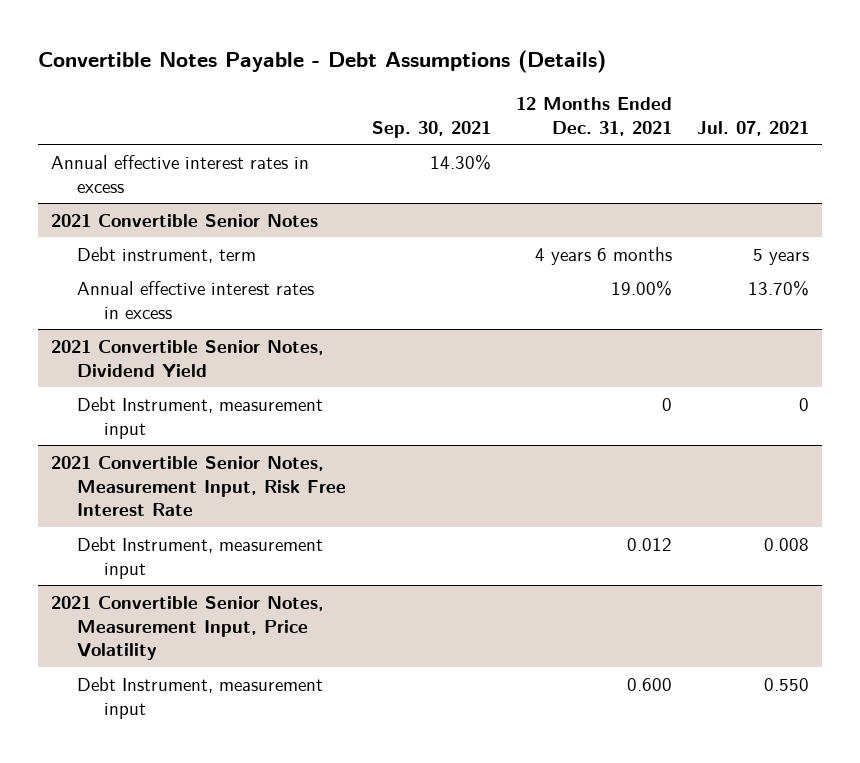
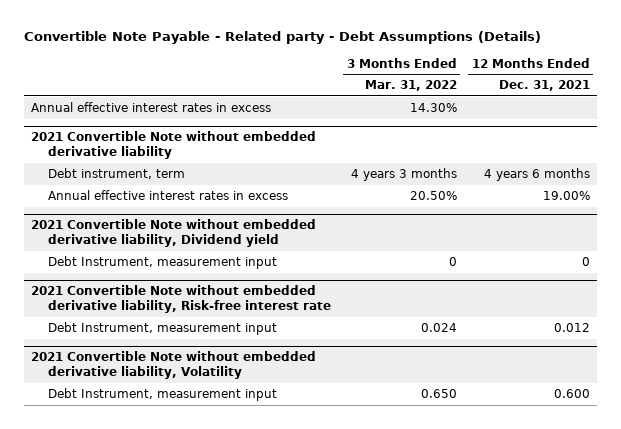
- Convertible Notes Payable - Debt Assumptions (Details)
+ Convertible Note Payable - Related party - Debt Assumptions (Details)
- | Sep. 30, 2021 | 12 Months Ended Dec. 31, 2021 | Jul. 07, 2021
+ | 3 Months Ended Mar. 31, 2022 | 12 Months Ended Dec. 31, 2021
- 2021 Convertible Senior Notes
+ 2021 Convertible Note without embedded derivative liability
- 2021 Convertible Senior Notes, Dividend Yield
+ 2021 Convertible Note without embedded derivative liability, Dividend yield
- 2021 Convertible Senior Notes, Measurement Input, Risk Free Interest Rate
+ 2021 Convertible Note without embedded derivative liability, Risk-free interest rate
- 2021 Convertible Senior Notes, Measurement Input, Price Volatility
+ 2021 Convertible Note without embedded derivative liability, Volatility

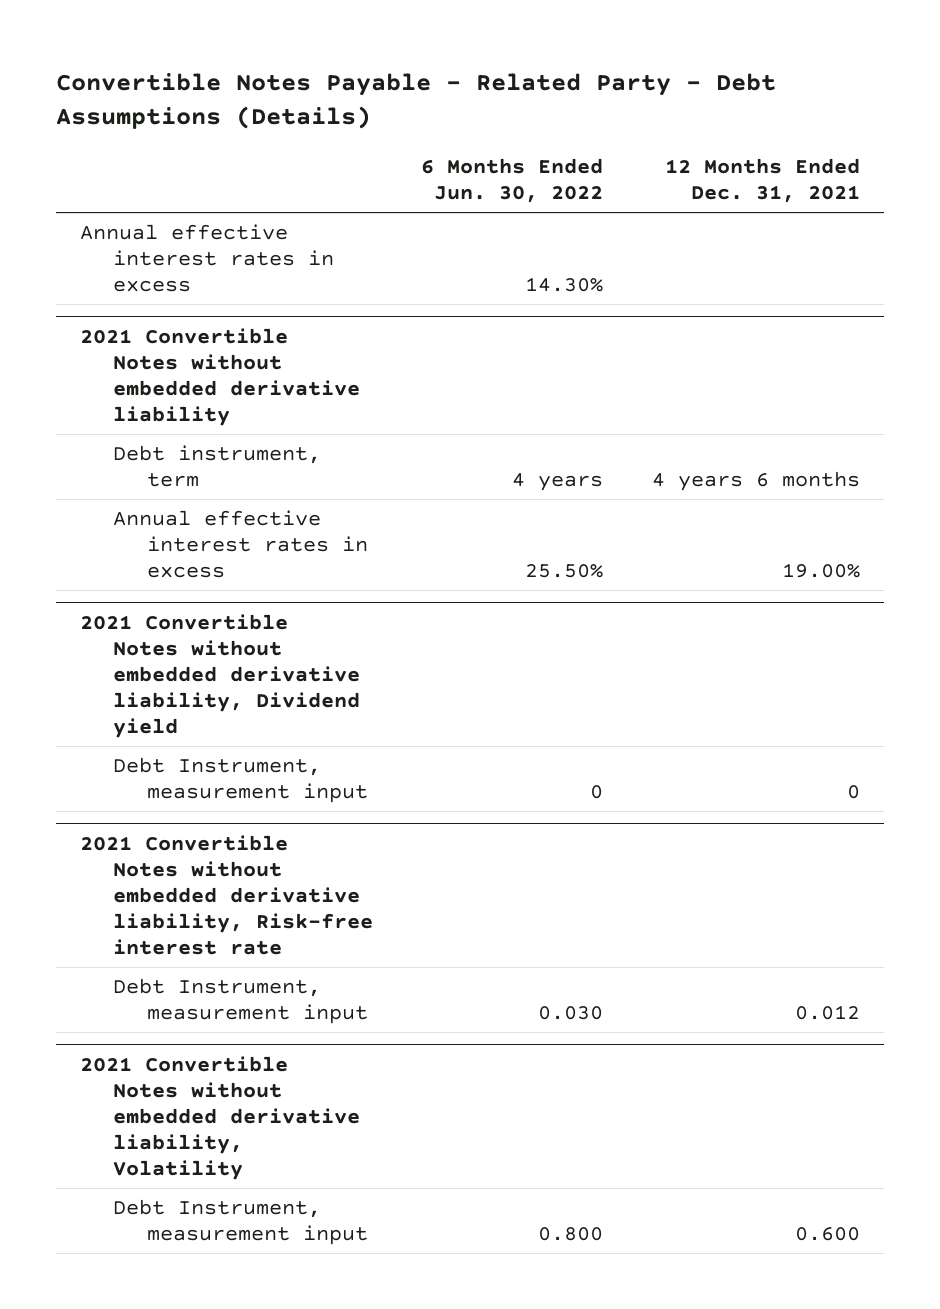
- Convertible Note Payable - Related party - Debt Assumptions (Details)
+ Convertible Notes Payable - Related Party - Debt Assumptions (Details)
- | 3 Months Ended Mar. 31, 2022 | 12 Months Ended Dec. 31, 2021
+ | 6 Months Ended Jun. 30, 2022 | 12 Months Ended Dec. 31, 2021
- 2021 Convertible Note without embedded derivative liability
+ 2021 Convertible Notes without embedded derivative liability
- 2021 Convertible Note without embedded derivative liability, Dividend yield
+ 2021 Convertible Notes without embedded derivative liability, Dividend yield
- 2021 Convertible Note without embedded derivative liability, Risk-free interest rate
+ 2021 Convertible Notes without embedded derivative liability, Risk-free interest rate
- 2021 Convertible Note without embedded derivative liability, Volatility
+ 2021 Convertible Notes without embedded derivative liability, Volatility

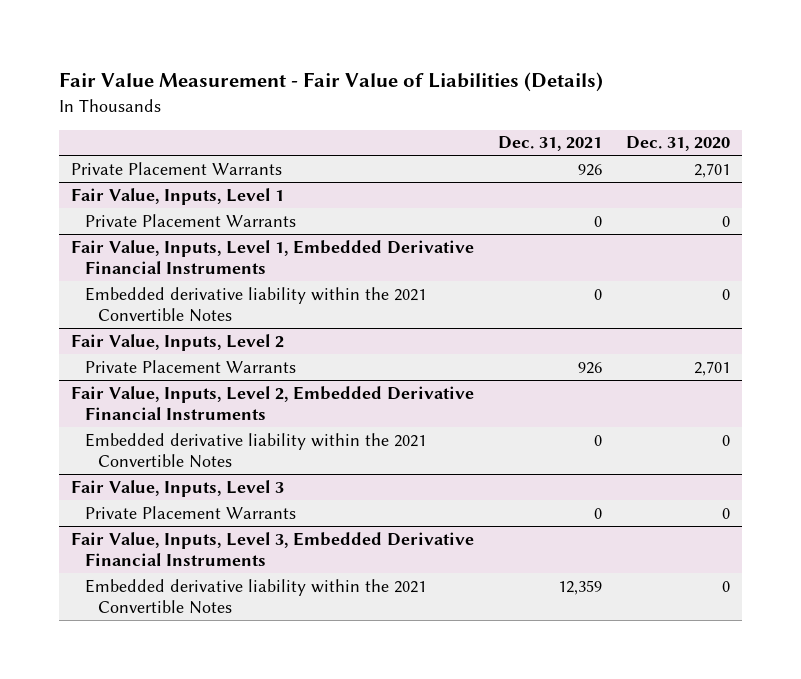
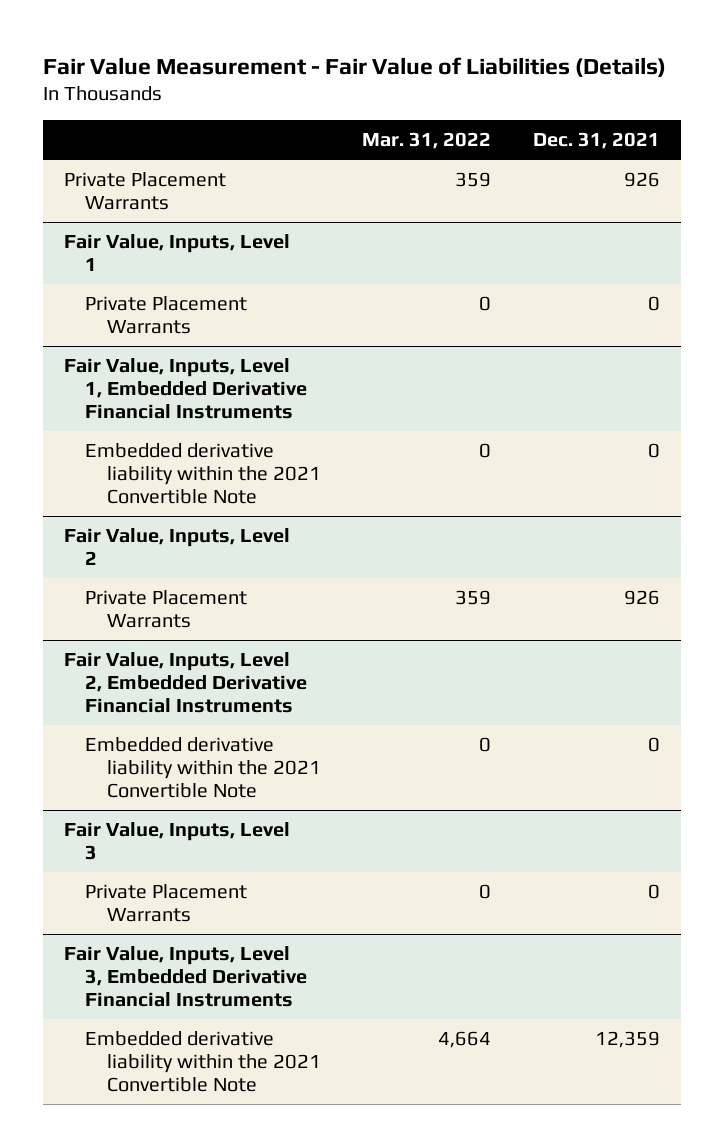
- | Dec. 31, 2021 | Dec. 31, 2020
+ | Mar. 31, 2022 | Dec. 31, 2021
@ Fair Value, Inputs, Level 1, Embedded Derivative Financial Instruments
- Embedded derivative liability within the 2021 Convertible Notes | 0 | 0
+ Embedded derivative liability within the 2021 Convertible Note | 0 | 0
@ Fair Value, Inputs, Level 2, Embedded Derivative Financial Instruments
- Embedded derivative liability within the 2021 Convertible Notes | 0 | 0
+ Embedded derivative liability within the 2021 Convertible Note | 0 | 0
@ Fair Value, Inputs, Level 3, Embedded Derivative Financial Instruments
- Embedded derivative liability within the 2021 Convertible Notes | 12,359 | 0
+ Embedded derivative liability within the 2021 Convertible Note | 4,664 | 12,359

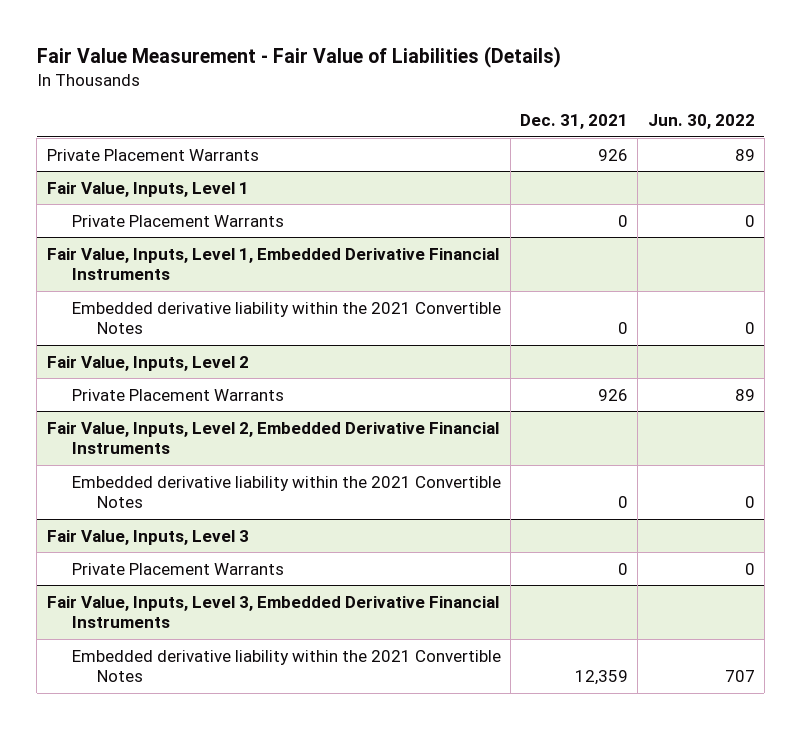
- | Mar. 31, 2022 | Dec. 31, 2021
+ | Dec. 31, 2021 | Jun. 30, 2022
@ Fair Value, Inputs, Level 1, Embedded Derivative Financial Instruments
- Embedded derivative liability within the 2021 Convertible Note | 0 | 0
+ Embedded derivative liability within the 2021 Convertible Notes | 0 | 0
@ Fair Value, Inputs, Level 2, Embedded Derivative Financial Instruments
- Embedded derivative liability within the 2021 Convertible Note | 0 | 0
+ Embedded derivative liability within the 2021 Convertible Notes | 0 | 0
@ Fair Value, Inputs, Level 3, Embedded Derivative Financial Instruments
- Embedded derivative liability within the 2021 Convertible Note | 4,664 | 12,359
+ Embedded derivative liability within the 2021 Convertible Notes | 12,359 | 707

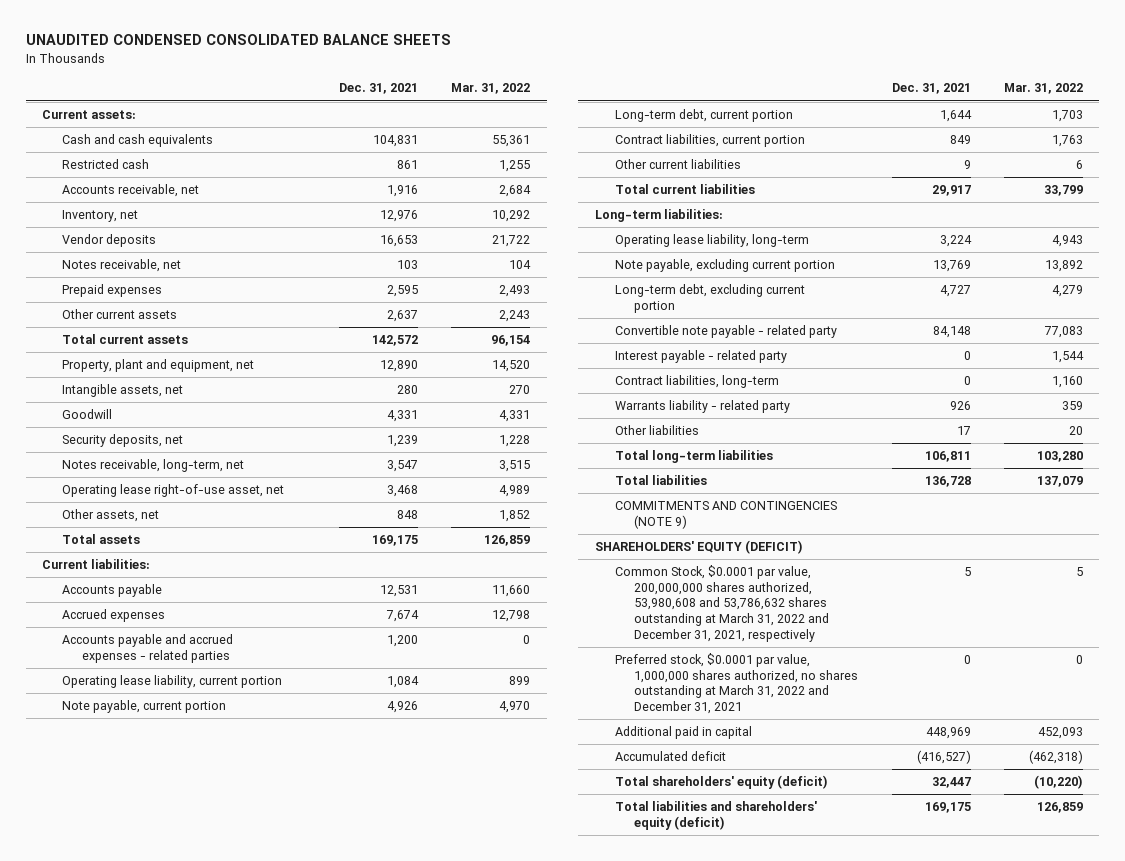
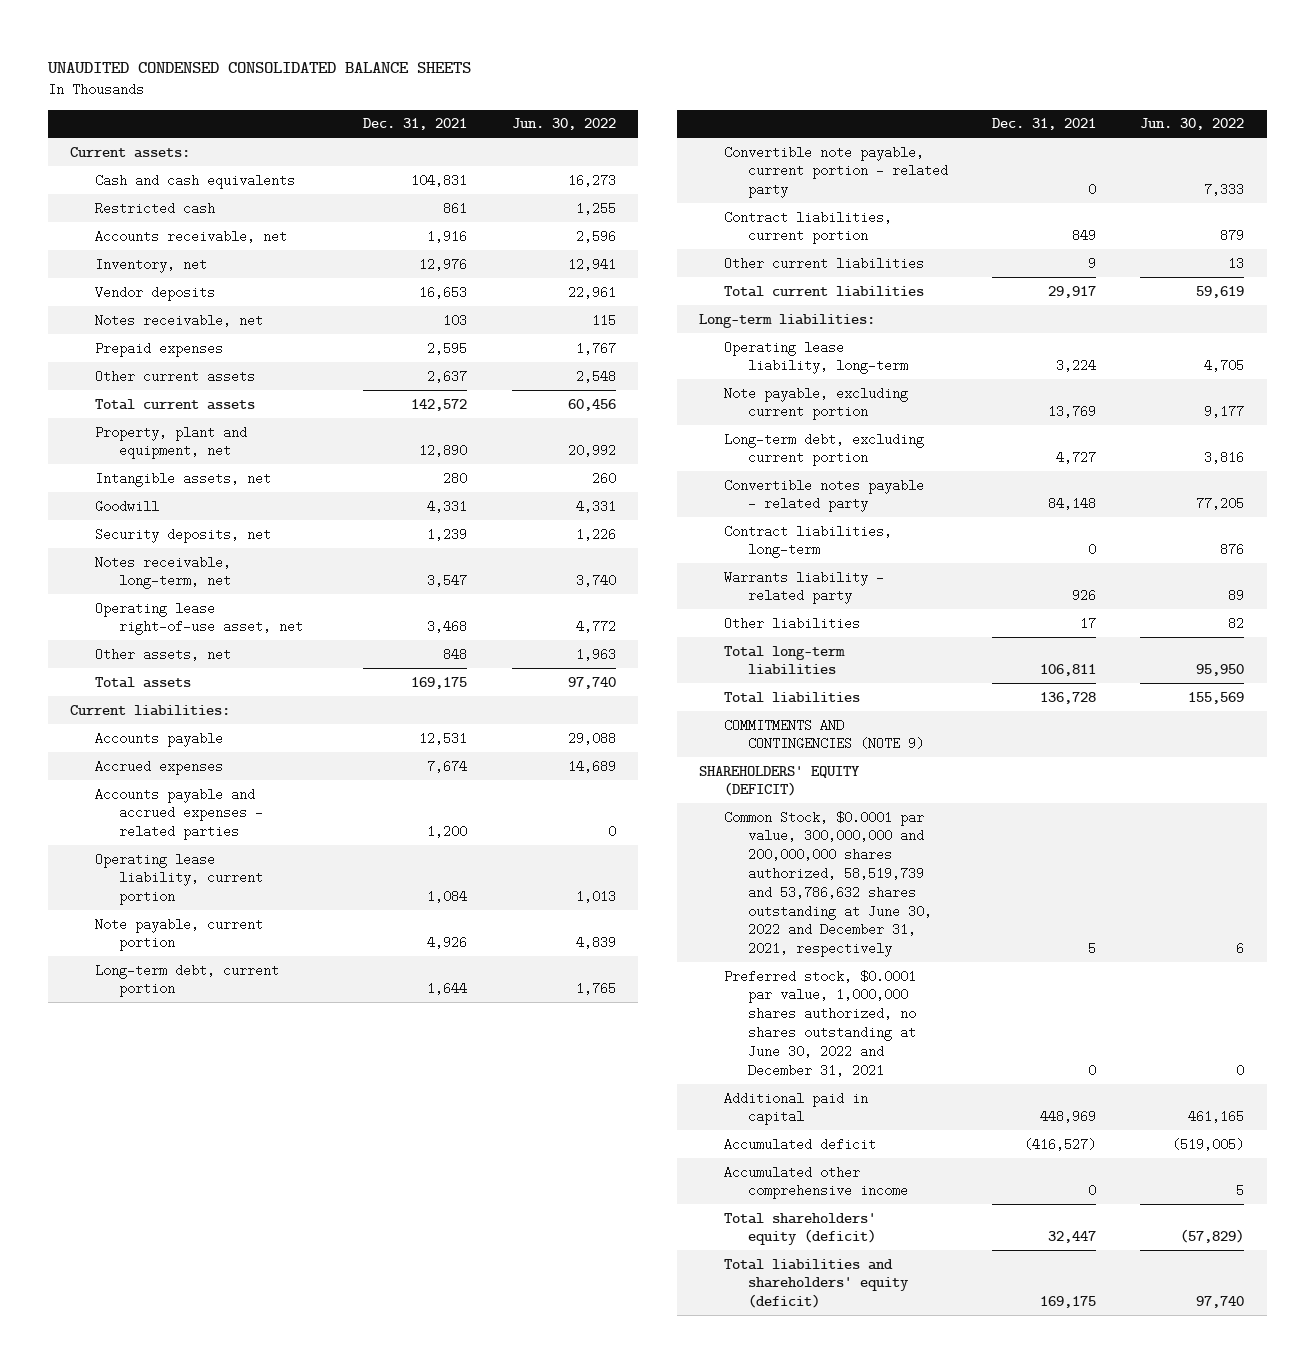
- | Dec. 31, 2021 | Mar. 31, 2022
+ | Dec. 31, 2021 | Jun. 30, 2022
+ Convertible note payable, current portion - related party | 0 | 7,333
- Convertible note payable - related party | 84,148 | 77,083
- Interest payable - related party | 0 | 1,544
+ Convertible notes payable - related party | 84,148 | 77,205
- Common Stock, $0.0001 par value, 200,000,000 shares authorized, 53,980,608 and 53,786,632 shares outstanding at March 31, 2022 and December 31, 2021, respectively | 5 | 5
- Preferred stock, $0.0001 par value, 1,000,000 shares authorized, no shares outstanding at March 31, 2022 and December 31, 2021 | 0 | 0
+ Common Stock, $0.0001 par value, 300,000,000 and 200,000,000 shares authorized, 58,519,739 and 53,786,632 shares outstanding at June 30, 2022 and December 31, 2021, respectively | 5 | 6
+ Preferred stock, $0.0001 par value, 1,000,000 shares authorized, no shares outstanding at June 30, 2022 and December 31, 2021 | 0 | 0
+ Accumulated other comprehensive income | 0 | 5

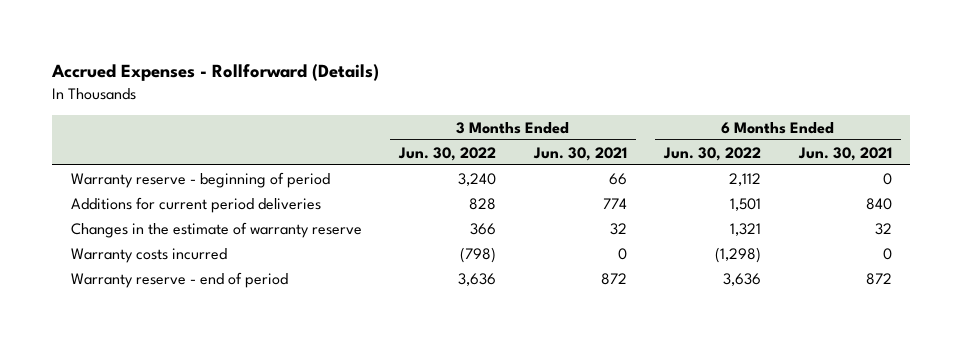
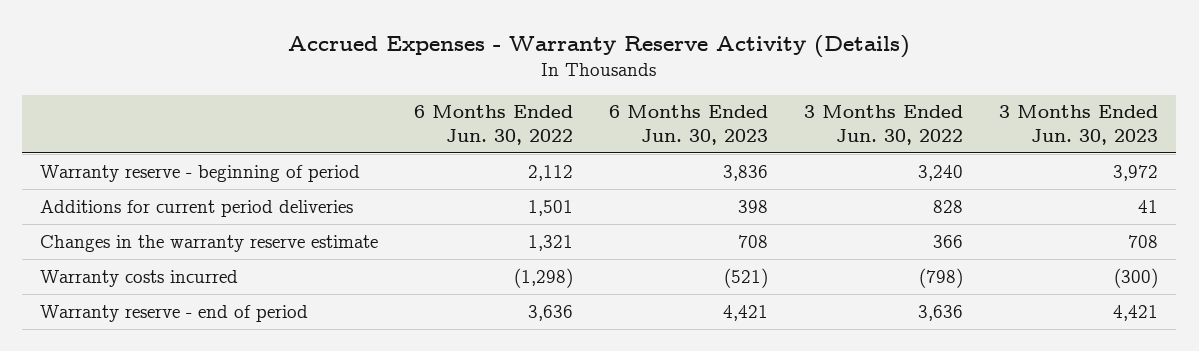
- Accrued Expenses - Rollforward (Details)
+ Accrued Expenses - Warranty Reserve Activity (Details)
- | 3 Months Ended Jun. 30, 2022 | 3 Months Ended Jun. 30, 2021 | 6 Months Ended Jun. 30, 2022 | 6 Months Ended Jun. 30, 2021
+ | 6 Months Ended Jun. 30, 2022 | 6 Months Ended Jun. 30, 2023 | 3 Months Ended Jun. 30, 2022 | 3 Months Ended Jun. 30, 2023
- Changes in the estimate of warranty reserve | 366 | 32 | 1,321 | 32
+ Changes in the warranty reserve estimate | 1,321 | 708 | 366 | 708

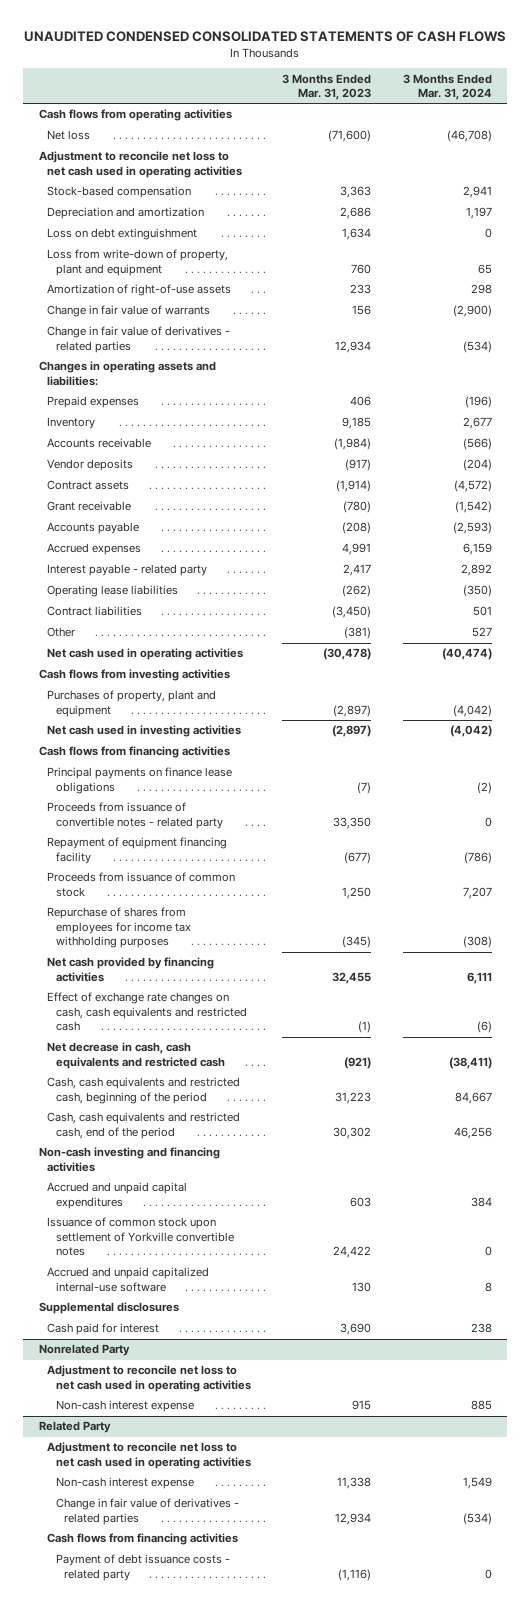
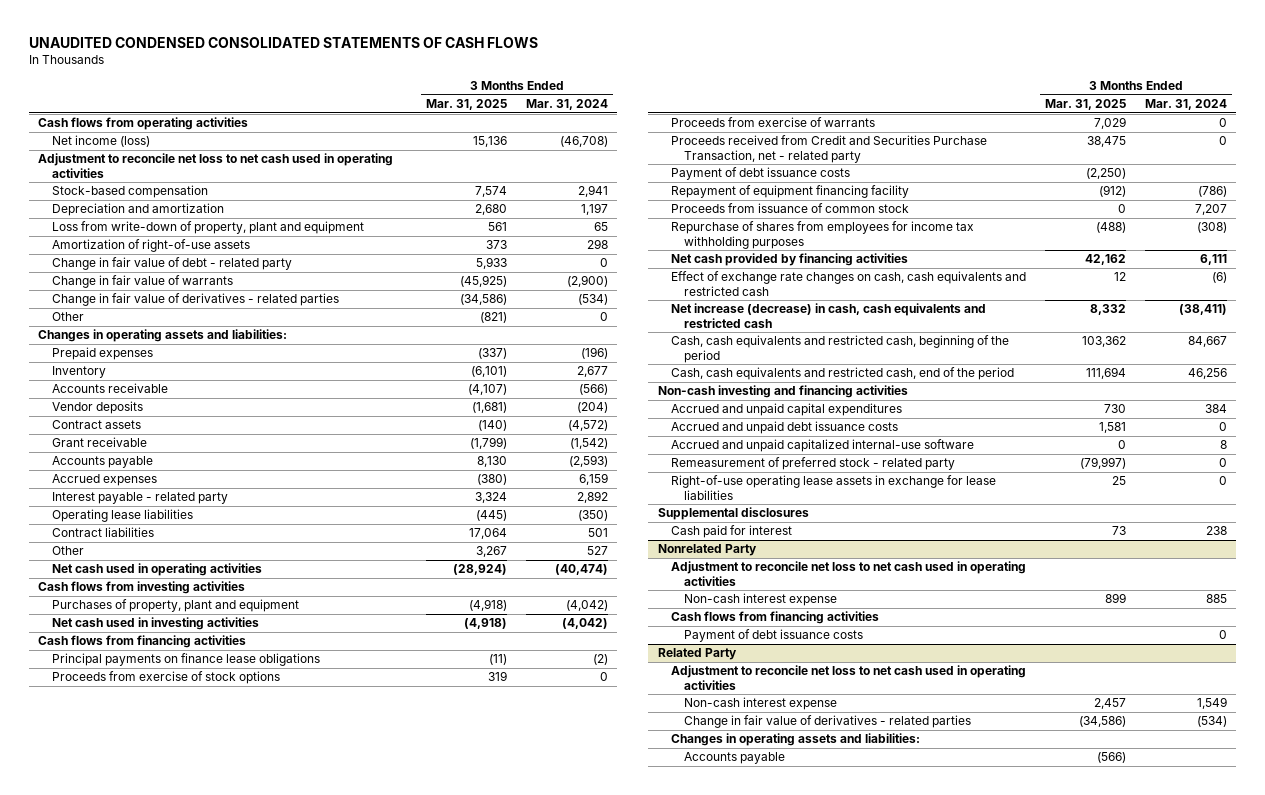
- | 3 Months Ended Mar. 31, 2023 | 3 Months Ended Mar. 31, 2024
+ | 3 Months Ended Mar. 31, 2025 | 3 Months Ended Mar. 31, 2024
- Net loss | (71,600) | (46,708)
+ Net income (loss) | 15,136 | (46,708)
- Loss on debt extinguishment | 1,634 | 0
+ Change in fair value of debt - related party | 5,933 | 0
+ Other | (821) | 0
- Proceeds from issuance of convertible notes - related party | 33,350 | 0
+ Proceeds from exercise of stock options | 319 | 0
+ Proceeds from exercise of warrants | 7,029 | 0
+ Proceeds received from Credit and Securities Purchase Transaction, net - related party | 38,475 | 0
+ Payment of debt issuance costs | (2,250) |
- Net decrease in cash, cash equivalents and restricted cash | (921) | (38,411)
+ Net increase (decrease) in cash, cash equivalents and restricted cash | 8,332 | (38,411)
- Issuance of common stock upon settlement of Yorkville convertible notes | 24,422 | 0
+ Accrued and unpaid debt issuance costs | 1,581 | 0
+ Remeasurement of preferred stock - related party | (79,997) | 0
+ Right-of-use operating lease assets in exchange for lease liabilities | 25 | 0
@ Nonrelated Party
+ Cash flows from financing activities
+ Payment of debt issuance costs | | 0
@ Related Party
- Cash flows from financing activities
- Payment of debt issuance costs - related party | (1,116) | 0
+ Changes in operating assets and liabilities:
+ Accounts payable | (566) |

